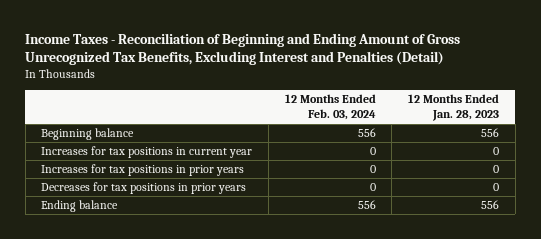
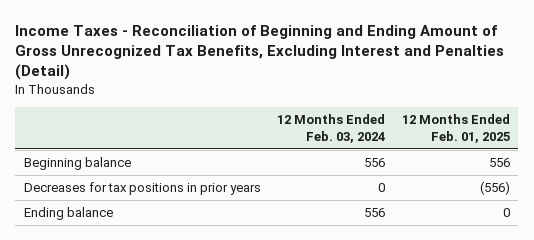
- | 12 Months Ended Feb. 03, 2024 | 12 Months Ended Jan. 28, 2023
+ | 12 Months Ended Feb. 03, 2024 | 12 Months Ended Feb. 01, 2025
- Increases for tax positions in current year | 0 | 0
- Increases for tax positions in prior years | 0 | 0

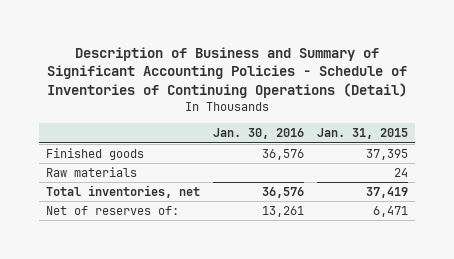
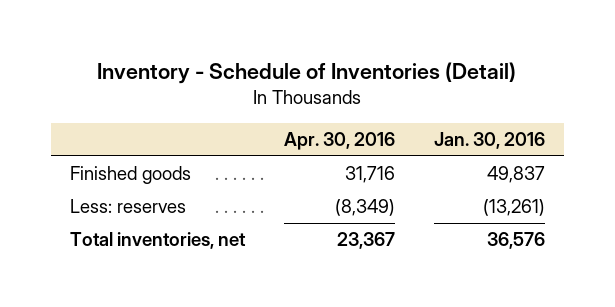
- Description of Business and Summary of Significant Accounting Policies - Schedule of Inventories of Continuing Operations (Detail)
+ Inventory - Schedule of Inventories (Detail)
- | Jan. 30, 2016 | Jan. 31, 2015
+ | Apr. 30, 2016 | Jan. 30, 2016
- Finished goods | 36,576 | 37,395
- Raw materials | | 24
+ Finished goods | 31,716 | 49,837
+ Less: reserves | (8,349) | (13,261)
- Net of reserves of: | 13,261 | 6,471

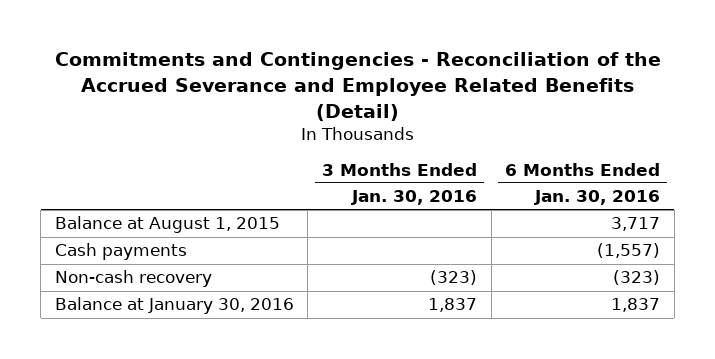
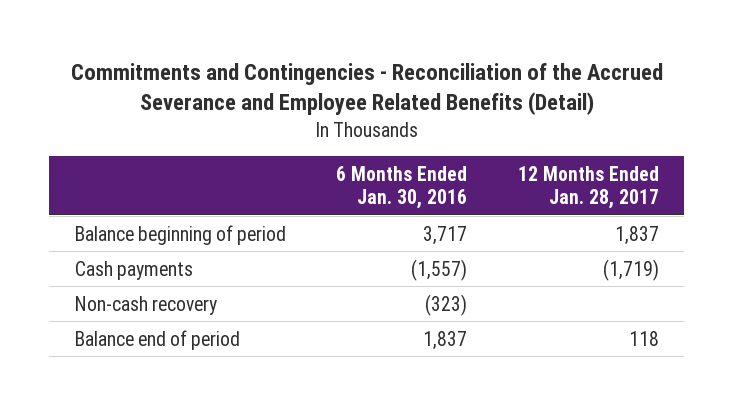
- | 3 Months Ended Jan. 30, 2016 | 6 Months Ended Jan. 30, 2016
+ | 6 Months Ended Jan. 30, 2016 | 12 Months Ended Jan. 28, 2017
- Balance at August 1, 2015 | | 3,717
+ Balance beginning of period | 3,717 | 1,837
- Balance at January 30, 2016 | 1,837 | 1,837
+ Balance end of period | 1,837 | 118

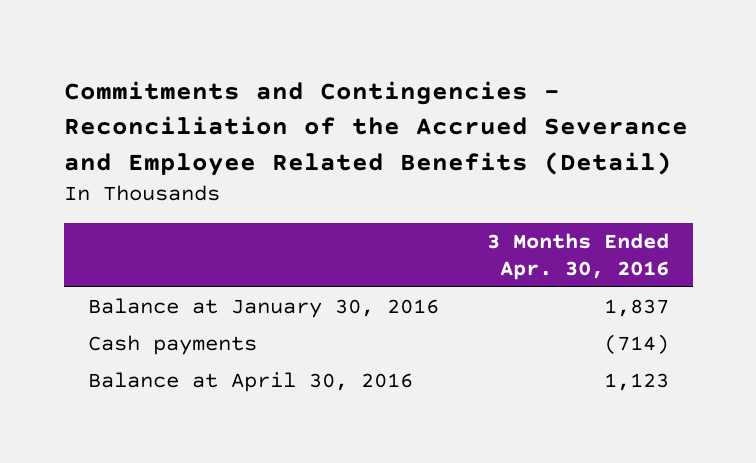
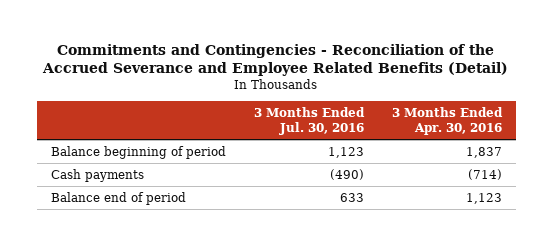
- | 3 Months Ended Apr. 30, 2016
+ | 3 Months Ended Jul. 30, 2016 | 3 Months Ended Apr. 30, 2016
- Balance at January 30, 2016 | 1,837
+ Balance beginning of period | 1,123 | 1,837
- Balance at April 30, 2016 | 1,123
+ Balance end of period | 633 | 1,123

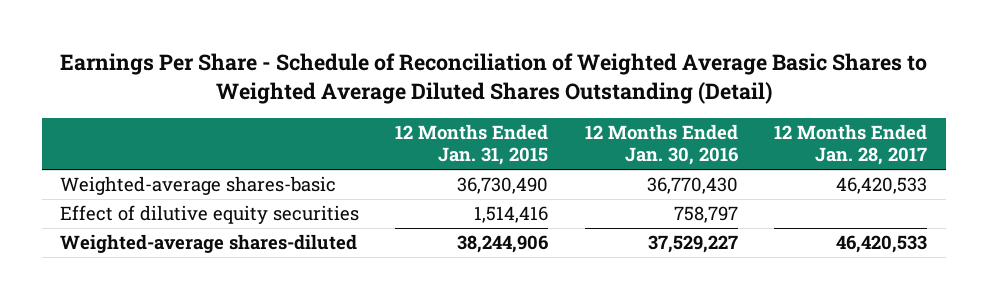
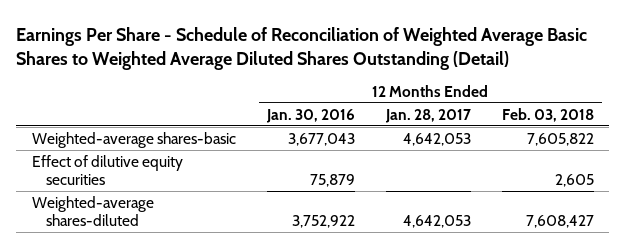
- | 12 Months Ended Jan. 31, 2015 | 12 Months Ended Jan. 30, 2016 | 12 Months Ended Jan. 28, 2017
+ | 12 Months Ended Jan. 30, 2016 | 12 Months Ended Jan. 28, 2017 | 12 Months Ended Feb. 03, 2018
- Weighted-average shares-basic | 36,730,490 | 36,770,430 | 46,420,533
- Effect of dilutive equity securities | 1,514,416 | 758,797 |
- Weighted-average shares-diluted | 38,244,906 | 37,529,227 | 46,420,533
+ Weighted-average shares-basic | 3,677,043 | 4,642,053 | 7,605,822
+ Effect of dilutive equity securities | 75,879 | | 2,605
+ Weighted-average shares-diluted | 3,752,922 | 4,642,053 | 7,608,427

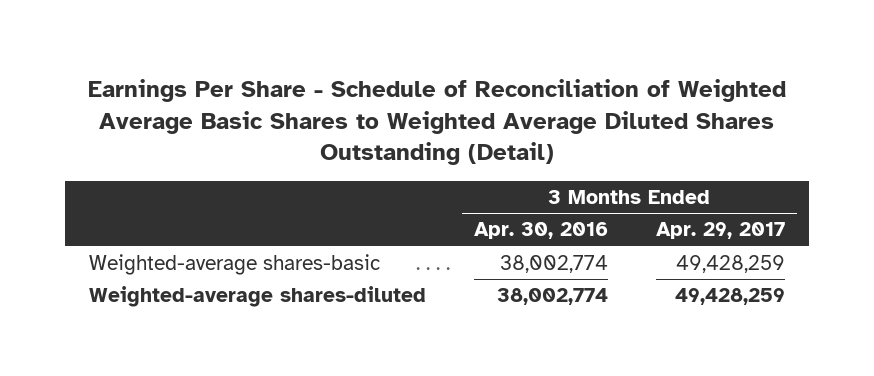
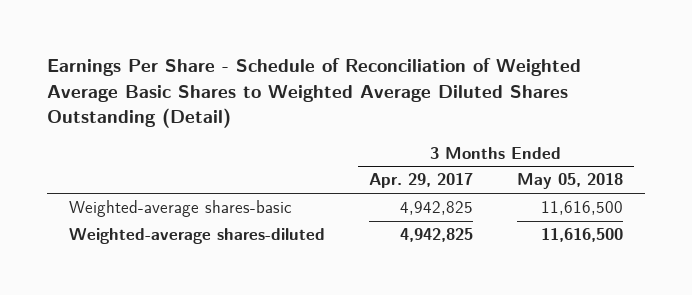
- | 3 Months Ended Apr. 30, 2016 | 3 Months Ended Apr. 29, 2017
+ | 3 Months Ended Apr. 29, 2017 | 3 Months Ended May 05, 2018
- Weighted-average shares-basic | 38,002,774 | 49,428,259
- Weighted-average shares-diluted | 38,002,774 | 49,428,259
+ Weighted-average shares-basic | 4,942,825 | 11,616,500
+ Weighted-average shares-diluted | 4,942,825 | 11,616,500

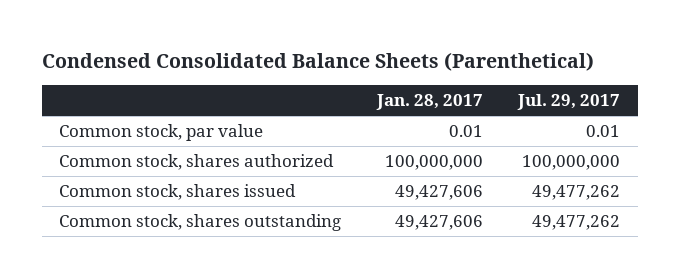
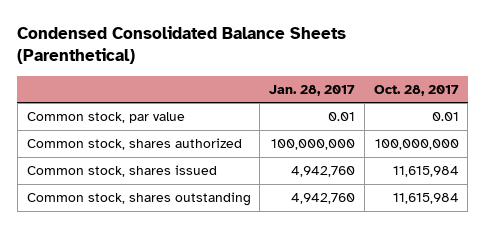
- | Jan. 28, 2017 | Jul. 29, 2017
+ | Jan. 28, 2017 | Oct. 28, 2017
- Common stock, shares issued | 49,427,606 | 49,477,262
- Common stock, shares outstanding | 49,427,606 | 49,477,262
+ Common stock, shares issued | 4,942,760 | 11,615,984
+ Common stock, shares outstanding | 4,942,760 | 11,615,984

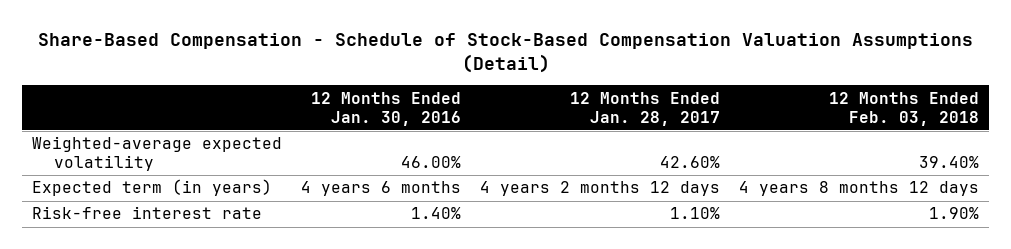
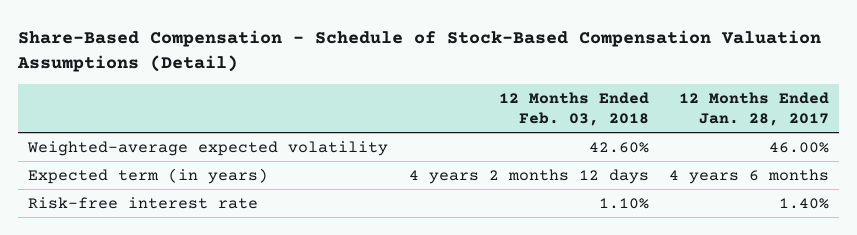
- | 12 Months Ended Jan. 30, 2016 | 12 Months Ended Jan. 28, 2017 | 12 Months Ended Feb. 03, 2018
+ | 12 Months Ended Feb. 03, 2018 | 12 Months Ended Jan. 28, 2017
- Weighted-average expected volatility | 46.00% | 42.60% | 39.40%
- Expected term (in years) | 4 years 6 months | 4 years 2 months 12 days | 4 years 8 months 12 days
- Risk-free interest rate | 1.40% | 1.10% | 1.90%
+ Weighted-average expected volatility | 42.60% | 46.00%
+ Expected term (in years) | 4 years 2 months 12 days | 4 years 6 months
+ Risk-free interest rate | 1.10% | 1.40%

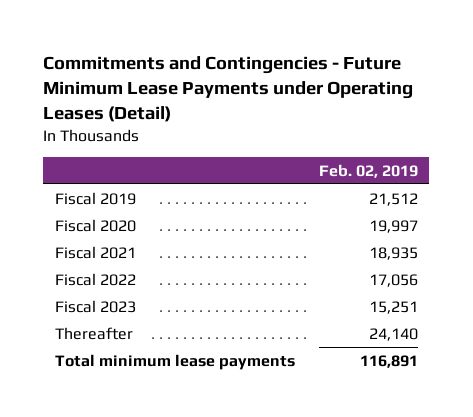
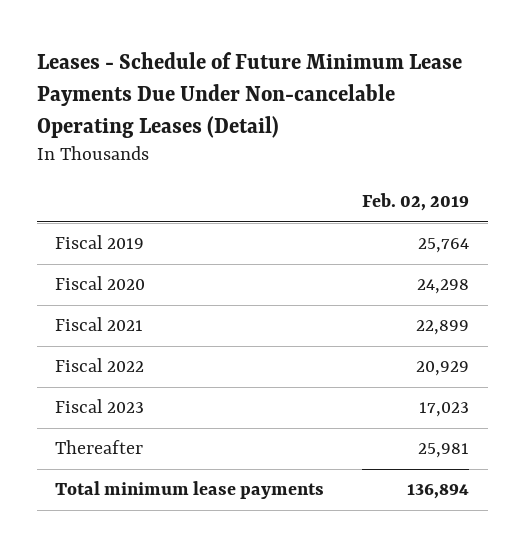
- Commitments and Contingencies - Future Minimum Lease Payments under Operating Leases (Detail)
+ Leases - Schedule of Future Minimum Lease Payments Due Under Non-cancelable Operating Leases (Detail)
- Fiscal 2019 | 21,512
- Fiscal 2020 | 19,997
- Fiscal 2021 | 18,935
- Fiscal 2022 | 17,056
- Fiscal 2023 | 15,251
- Thereafter | 24,140
- Total minimum lease payments | 116,891
+ Fiscal 2019 | 25,764
+ Fiscal 2020 | 24,298
+ Fiscal 2021 | 22,899
+ Fiscal 2022 | 20,929
+ Fiscal 2023 | 17,023
+ Thereafter | 25,981
+ Total minimum lease payments | 136,894

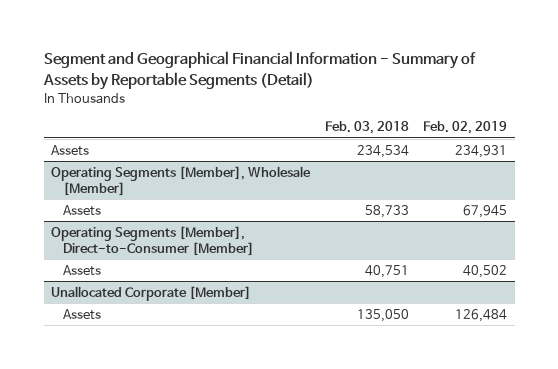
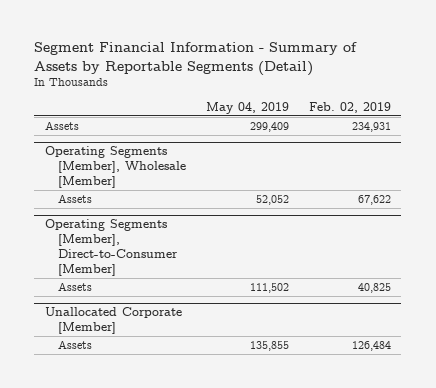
- Segment and Geographical Financial Information - Summary of Assets by Reportable Segments (Detail)
+ Segment Financial Information - Summary of Assets by Reportable Segments (Detail)
- | Feb. 03, 2018 | Feb. 02, 2019
+ | May 04, 2019 | Feb. 02, 2019
@ Operating Segments [Member], Wholesale [Member]
- Assets | 58,733 | 67,945
+ Assets | 52,052 | 67,622
@ Operating Segments [Member], Direct-to-Consumer [Member]
- Assets | 40,751 | 40,502
+ Assets | 111,502 | 40,825

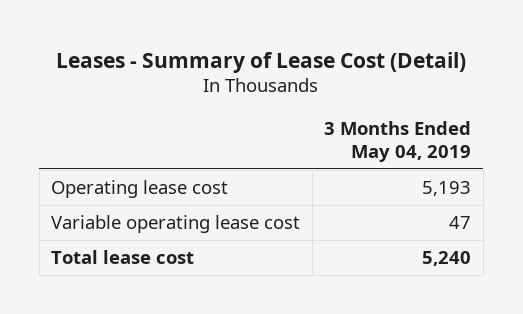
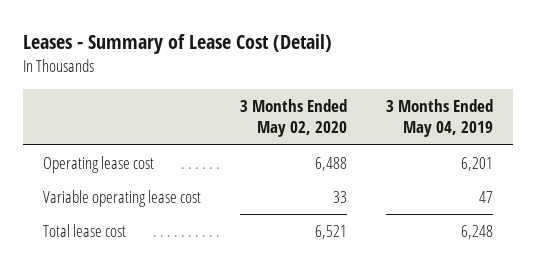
- | 3 Months Ended May 04, 2019
+ | 3 Months Ended May 02, 2020 | 3 Months Ended May 04, 2019
- Operating lease cost | 5,193
+ Operating lease cost | 6,488 | 6,201
- Total lease cost | 5,240
+ Total lease cost | 6,521 | 6,248

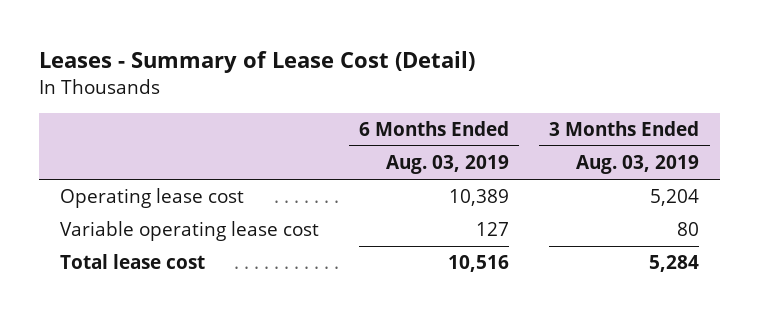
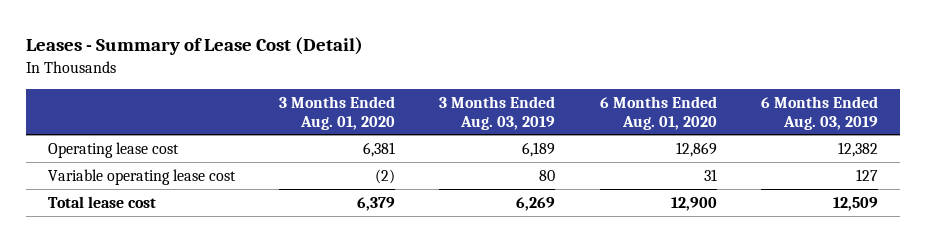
- | 6 Months Ended Aug. 03, 2019 | 3 Months Ended Aug. 03, 2019
+ | 3 Months Ended Aug. 01, 2020 | 3 Months Ended Aug. 03, 2019 | 6 Months Ended Aug. 01, 2020 | 6 Months Ended Aug. 03, 2019
- Operating lease cost | 10,389 | 5,204
+ Operating lease cost | 6,381 | 6,189 | 12,869 | 12,382
- Total lease cost | 10,516 | 5,284
+ Total lease cost | 6,379 | 6,269 | 12,900 | 12,509

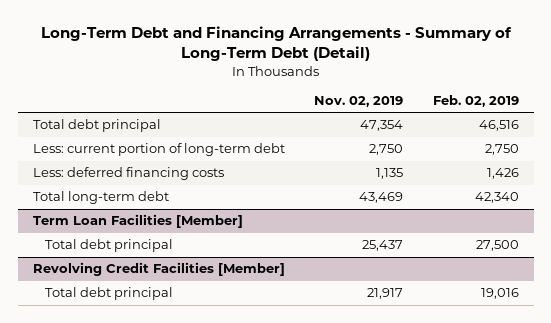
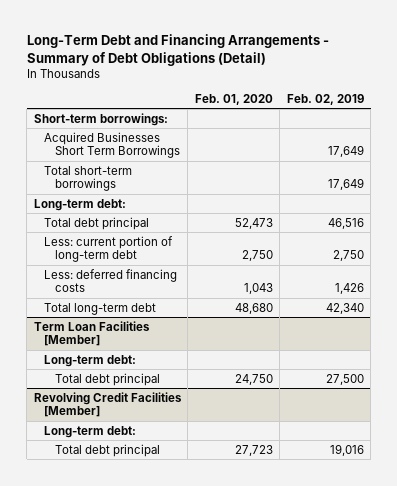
- Long-Term Debt and Financing Arrangements - Summary of Long-Term Debt (Detail)
+ Long-Term Debt and Financing Arrangements - Summary of Debt Obligations (Detail)
- | Nov. 02, 2019 | Feb. 02, 2019
+ | Feb. 01, 2020 | Feb. 02, 2019
+ Short-term borrowings:
+ Acquired Businesses Short Term Borrowings | | 17,649
+ Total short-term borrowings | | 17,649
+ Long-term debt:
@ Term Loan Facilities [Member]
+ Long-term debt:
@ Revolving Credit Facilities [Member]
+ Long-term debt:

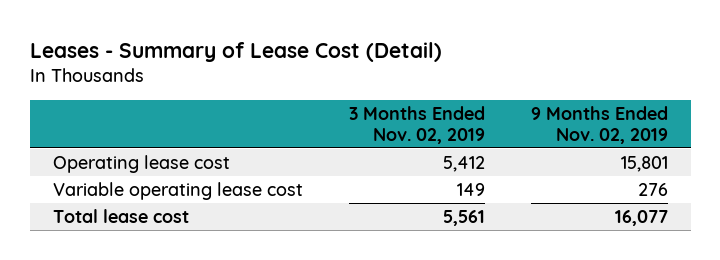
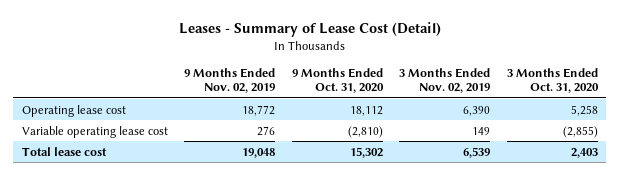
- | 3 Months Ended Nov. 02, 2019 | 9 Months Ended Nov. 02, 2019
+ | 9 Months Ended Nov. 02, 2019 | 9 Months Ended Oct. 31, 2020 | 3 Months Ended Nov. 02, 2019 | 3 Months Ended Oct. 31, 2020
- Operating lease cost | 5,412 | 15,801
+ Operating lease cost | 18,772 | 18,112 | 6,390 | 5,258
- Total lease cost | 5,561 | 16,077
+ Total lease cost | 19,048 | 15,302 | 6,539 | 2,403

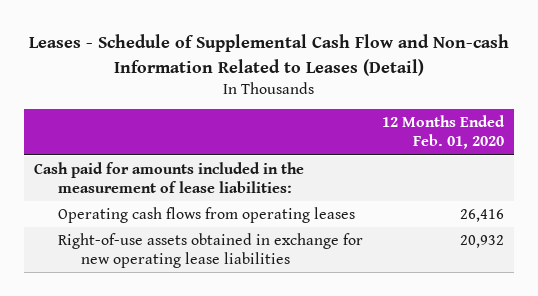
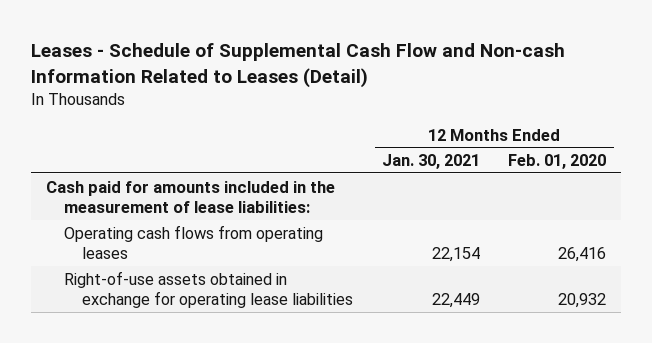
- | 12 Months Ended Feb. 01, 2020
+ | 12 Months Ended Jan. 30, 2021 | 12 Months Ended Feb. 01, 2020
- Right-of-use assets obtained in exchange for new operating lease liabilities | 20,932
+ Right-of-use assets obtained in exchange for operating lease liabilities | 22,449 | 20,932

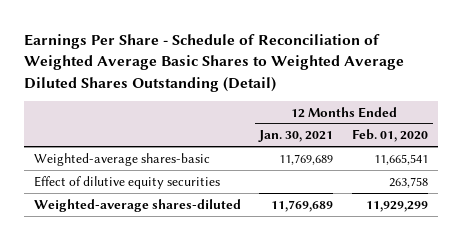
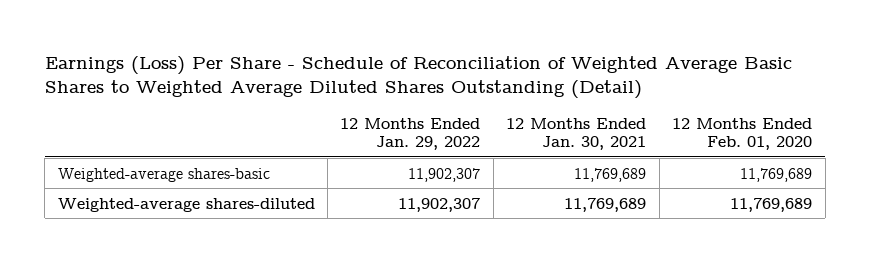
- Earnings Per Share - Schedule of Reconciliation of Weighted Average Basic Shares to Weighted Average Diluted Shares Outstanding (Detail)
+ Earnings (Loss) Per Share - Schedule of Reconciliation of Weighted Average Basic Shares to Weighted Average Diluted Shares Outstanding (Detail)
- | 12 Months Ended Jan. 30, 2021 | 12 Months Ended Feb. 01, 2020
+ | 12 Months Ended Jan. 29, 2022 | 12 Months Ended Jan. 30, 2021 | 12 Months Ended Feb. 01, 2020
- Weighted-average shares-basic | 11,769,689 | 11,665,541
- Effect of dilutive equity securities | | 263,758
- Weighted-average shares-diluted | 11,769,689 | 11,929,299
+ Weighted-average shares-basic | 11,902,307 | 11,769,689 | 11,769,689
+ Weighted-average shares-diluted | 11,902,307 | 11,769,689 | 11,769,689

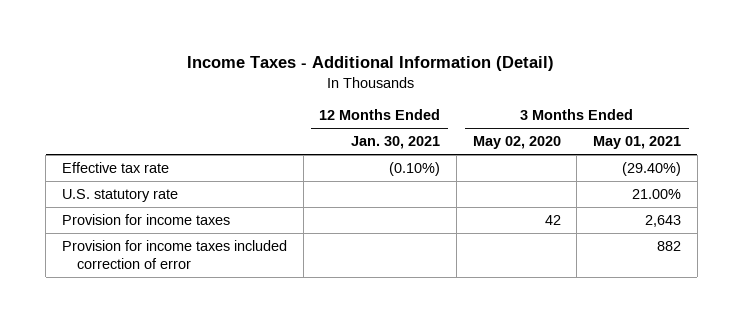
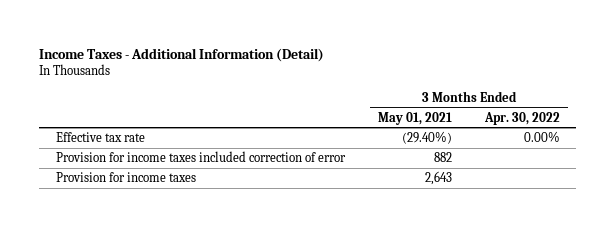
- | 12 Months Ended Jan. 30, 2021 | 3 Months Ended May 02, 2020 | 3 Months Ended May 01, 2021
+ | 3 Months Ended May 01, 2021 | 3 Months Ended Apr. 30, 2022
- U.S. statutory rate | | | 21.00%
moved down: Provision for income taxes | 2,643 |

